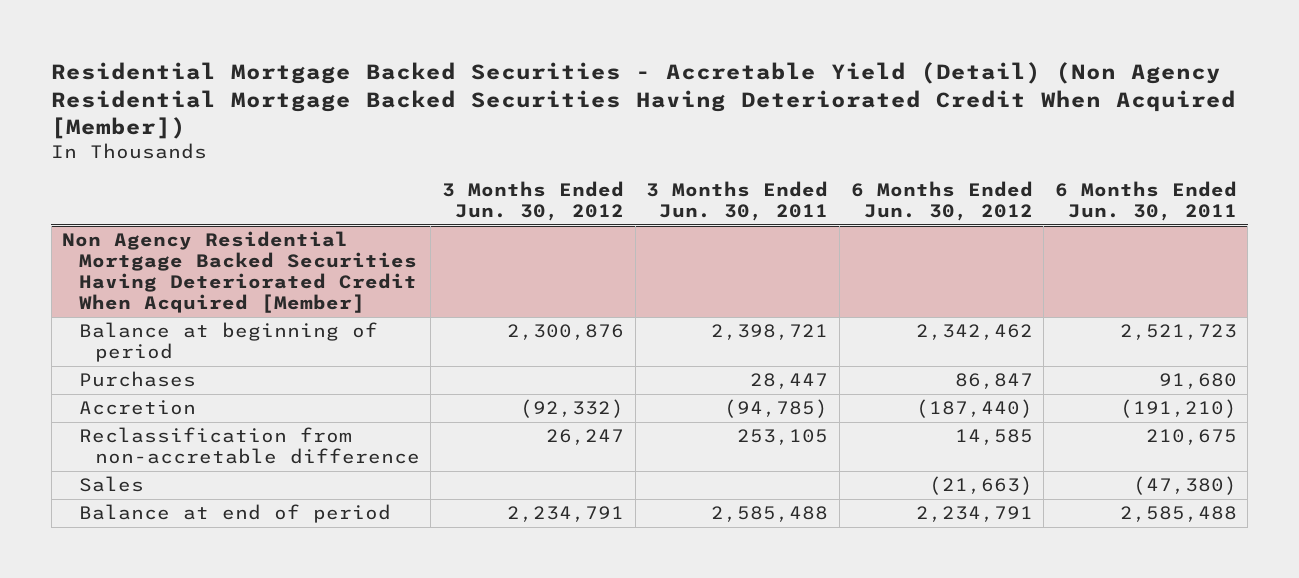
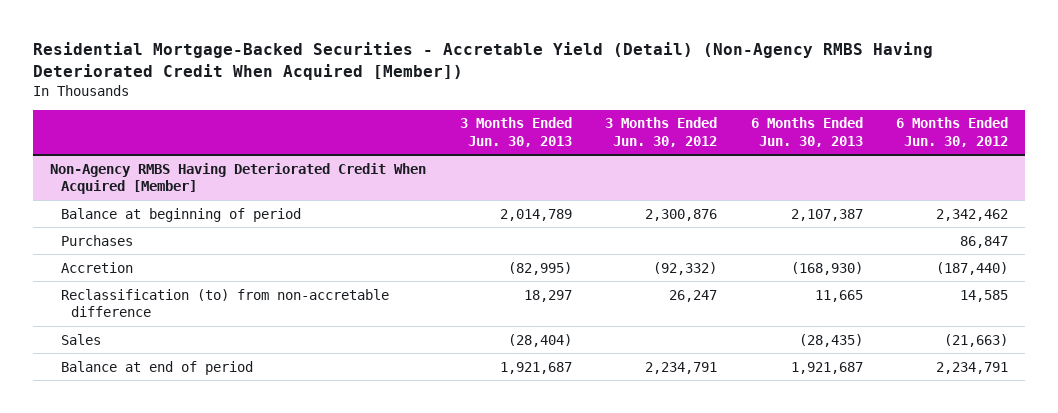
- Residential Mortgage Backed Securities - Accretable Yield (Detail) (Non Agency Residential Mortgage Backed Securities Having Deteriorated Credit When Acquired [Member])
+ Residential Mortgage-Backed Securities - Accretable Yield (Detail) (Non-Agency RMBS Having Deteriorated Credit When Acquired [Member])
- | 3 Months Ended Jun. 30, 2012 | 3 Months Ended Jun. 30, 2011 | 6 Months Ended Jun. 30, 2012 | 6 Months Ended Jun. 30, 2011
+ | 3 Months Ended Jun. 30, 2013 | 3 Months Ended Jun. 30, 2012 | 6 Months Ended Jun. 30, 2013 | 6 Months Ended Jun. 30, 2012
- Non Agency Residential Mortgage Backed Securities Having Deteriorated Credit When Acquired [Member]
+ Non-Agency RMBS Having Deteriorated Credit When Acquired [Member]
- Reclassification from non-accretable difference | 26,247 | 253,105 | 14,585 | 210,675
+ Reclassification (to) from non-accretable difference | 18,297 | 26,247 | 11,665 | 14,585

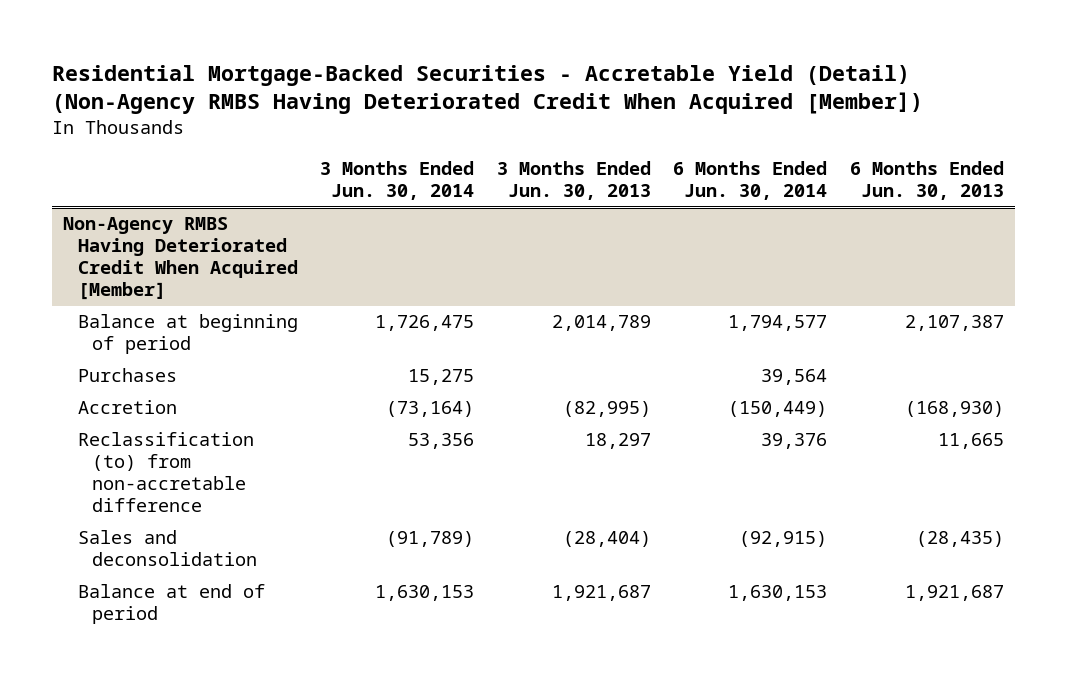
- | 3 Months Ended Jun. 30, 2013 | 3 Months Ended Jun. 30, 2012 | 6 Months Ended Jun. 30, 2013 | 6 Months Ended Jun. 30, 2012
+ | 3 Months Ended Jun. 30, 2014 | 3 Months Ended Jun. 30, 2013 | 6 Months Ended Jun. 30, 2014 | 6 Months Ended Jun. 30, 2013
@ Non-Agency RMBS Having Deteriorated Credit When Acquired [Member]
- Sales | (28,404) | | (28,435) | (21,663)
+ Sales and deconsolidation | (91,789) | (28,404) | (92,915) | (28,435)

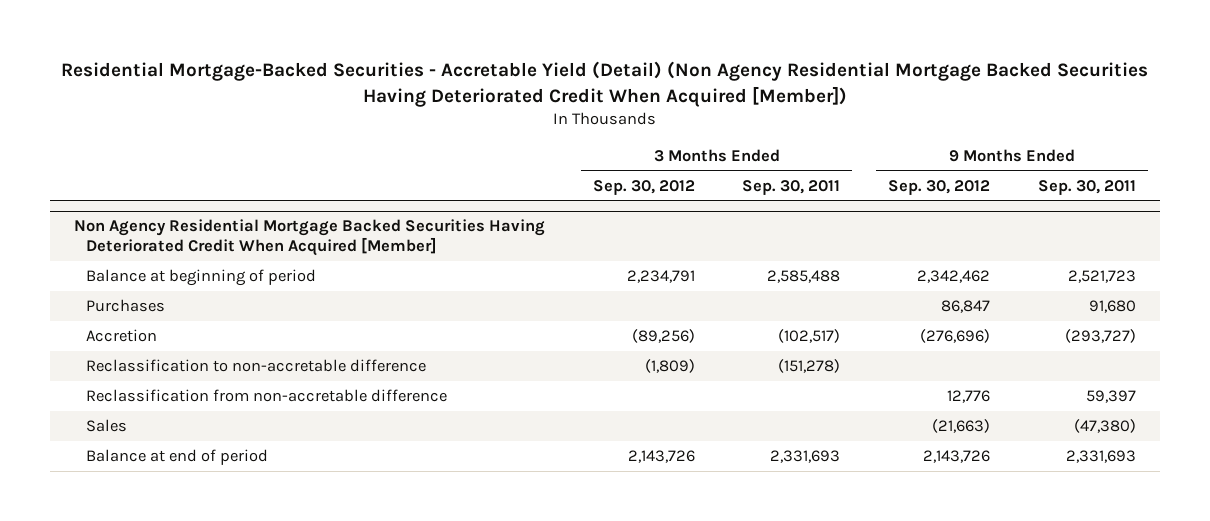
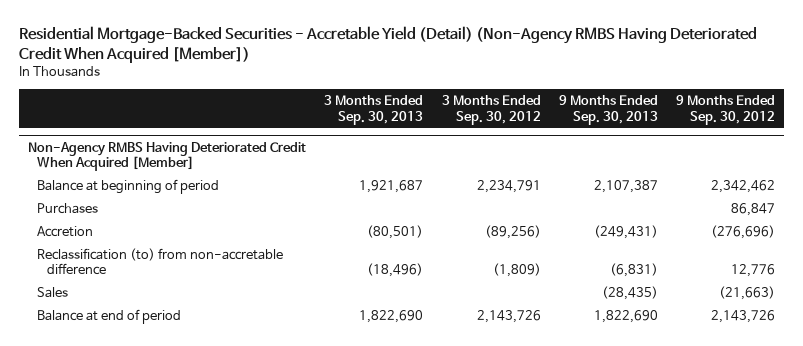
- Residential Mortgage-Backed Securities - Accretable Yield (Detail) (Non Agency Residential Mortgage Backed Securities Having Deteriorated Credit When Acquired [Member])
+ Residential Mortgage-Backed Securities - Accretable Yield (Detail) (Non-Agency RMBS Having Deteriorated Credit When Acquired [Member])
- | 3 Months Ended Sep. 30, 2012 | 3 Months Ended Sep. 30, 2011 | 9 Months Ended Sep. 30, 2012 | 9 Months Ended Sep. 30, 2011
+ | 3 Months Ended Sep. 30, 2013 | 3 Months Ended Sep. 30, 2012 | 9 Months Ended Sep. 30, 2013 | 9 Months Ended Sep. 30, 2012
- Non Agency Residential Mortgage Backed Securities Having Deteriorated Credit When Acquired [Member]
+ Non-Agency RMBS Having Deteriorated Credit When Acquired [Member]
- Reclassification to non-accretable difference | (1,809) | (151,278) | |
- Reclassification from non-accretable difference | | | 12,776 | 59,397
+ Reclassification (to) from non-accretable difference | (18,496) | (1,809) | (6,831) | 12,776

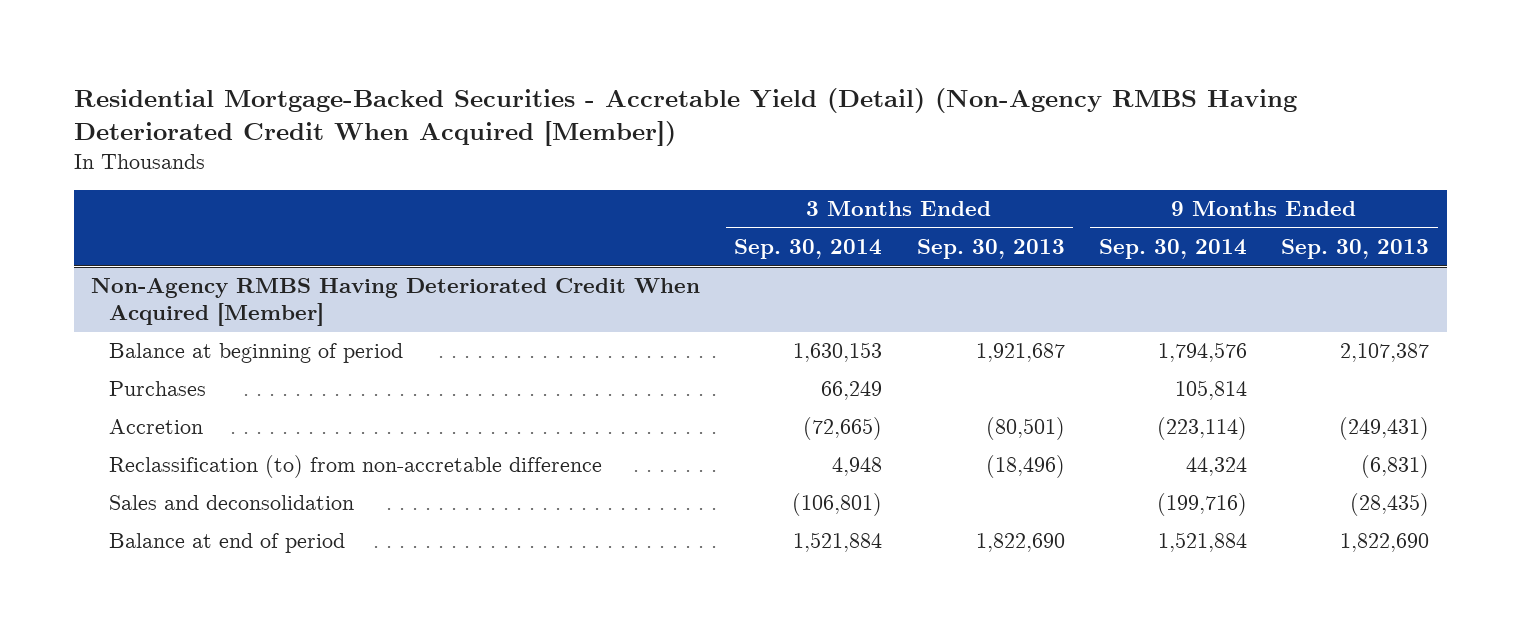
- | 3 Months Ended Sep. 30, 2013 | 3 Months Ended Sep. 30, 2012 | 9 Months Ended Sep. 30, 2013 | 9 Months Ended Sep. 30, 2012
+ | 3 Months Ended Sep. 30, 2014 | 3 Months Ended Sep. 30, 2013 | 9 Months Ended Sep. 30, 2014 | 9 Months Ended Sep. 30, 2013
@ Non-Agency RMBS Having Deteriorated Credit When Acquired [Member]
- Sales | | | (28,435) | (21,663)
+ Sales and deconsolidation | (106,801) | | (199,716) | (28,435)

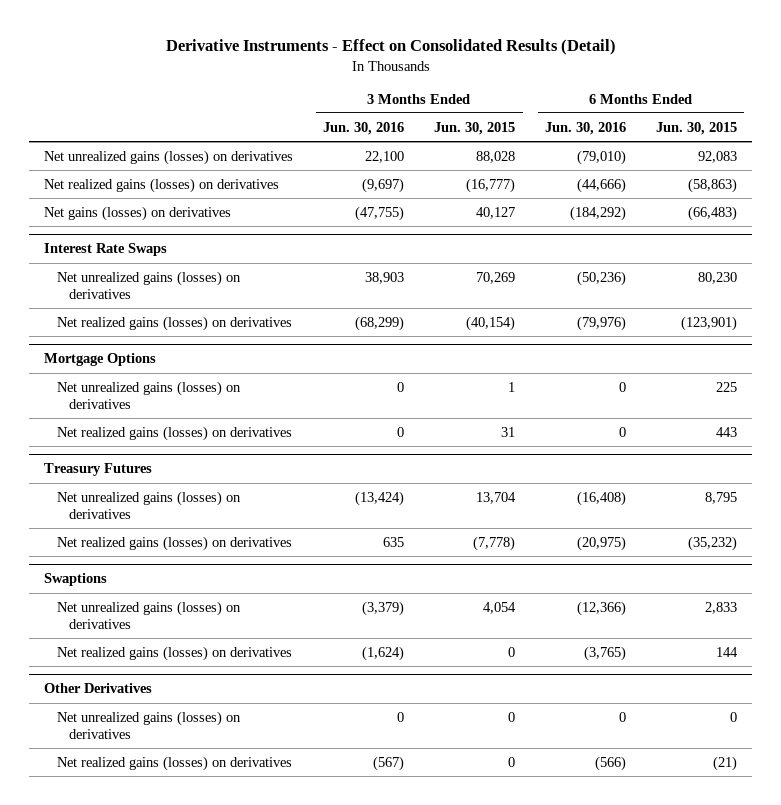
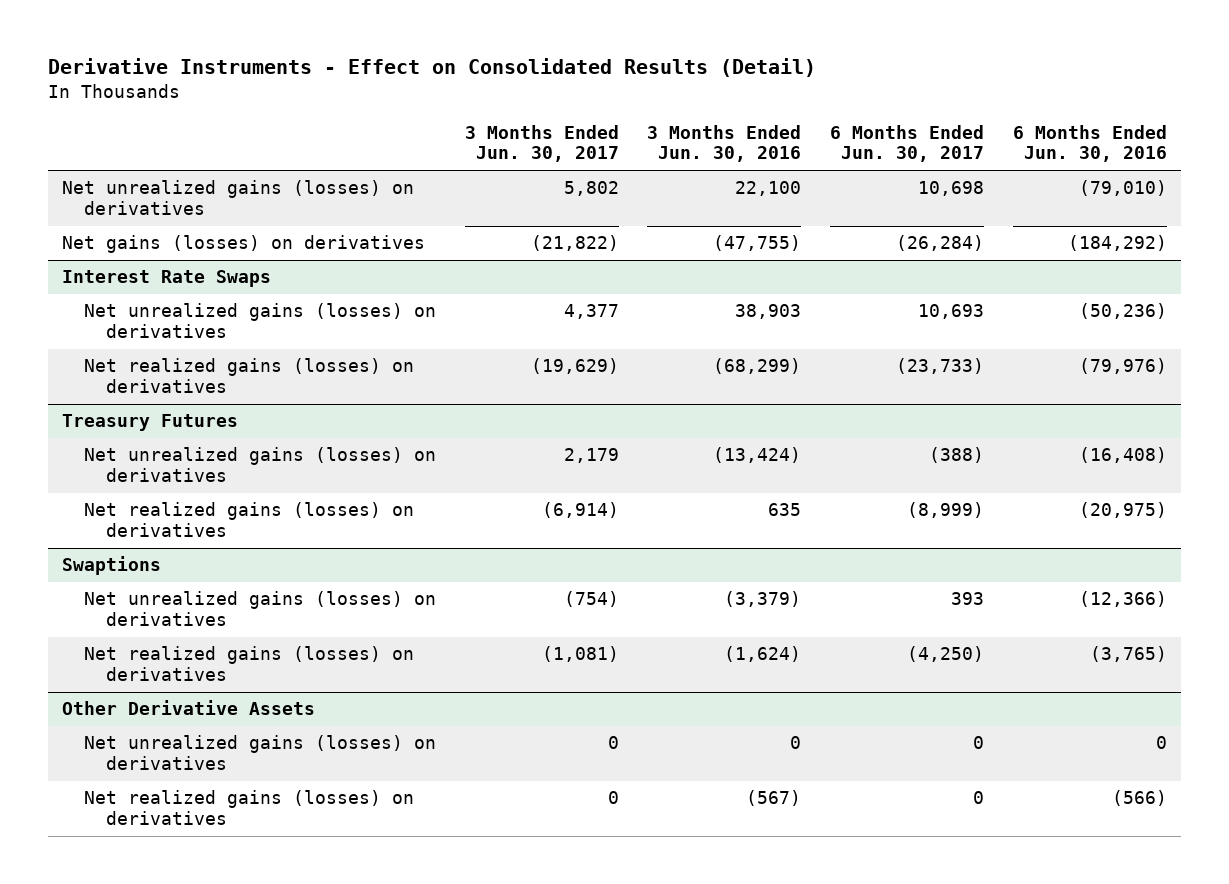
- | 3 Months Ended Jun. 30, 2016 | 3 Months Ended Jun. 30, 2015 | 6 Months Ended Jun. 30, 2016 | 6 Months Ended Jun. 30, 2015
+ | 3 Months Ended Jun. 30, 2017 | 3 Months Ended Jun. 30, 2016 | 6 Months Ended Jun. 30, 2017 | 6 Months Ended Jun. 30, 2016
- Net realized gains (losses) on derivatives | (9,697) | (16,777) | (44,666) | (58,863)
- Mortgage Options
- Net unrealized gains (losses) on derivatives | 0 | 1 | 0 | 225
- Net realized gains (losses) on derivatives | 0 | 31 | 0 | 443
- Other Derivatives
+ Other Derivative Assets

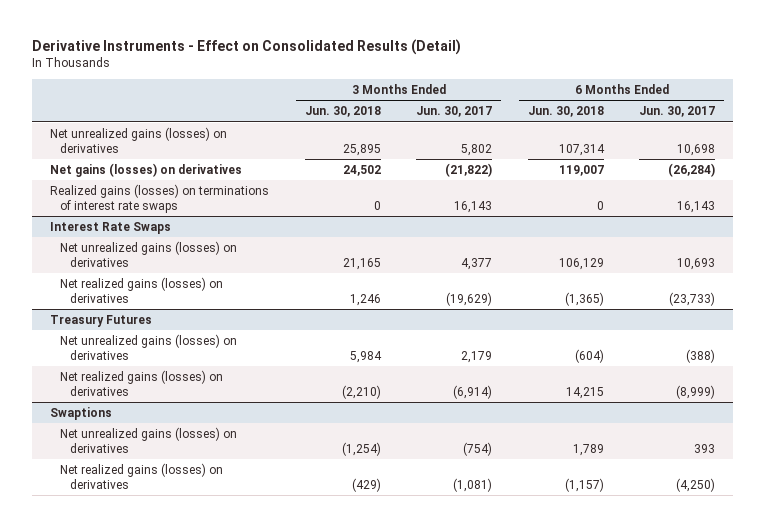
- | 3 Months Ended Jun. 30, 2017 | 3 Months Ended Jun. 30, 2016 | 6 Months Ended Jun. 30, 2017 | 6 Months Ended Jun. 30, 2016
+ | 3 Months Ended Jun. 30, 2018 | 3 Months Ended Jun. 30, 2017 | 6 Months Ended Jun. 30, 2018 | 6 Months Ended Jun. 30, 2017
+ Realized gains (losses) on terminations of interest rate swaps | 0 | 16,143 | 0 | 16,143
- Other Derivative Assets
- Net unrealized gains (losses) on derivatives | 0 | 0 | 0 | 0
- Net realized gains (losses) on derivatives | 0 | (567) | 0 | (566)

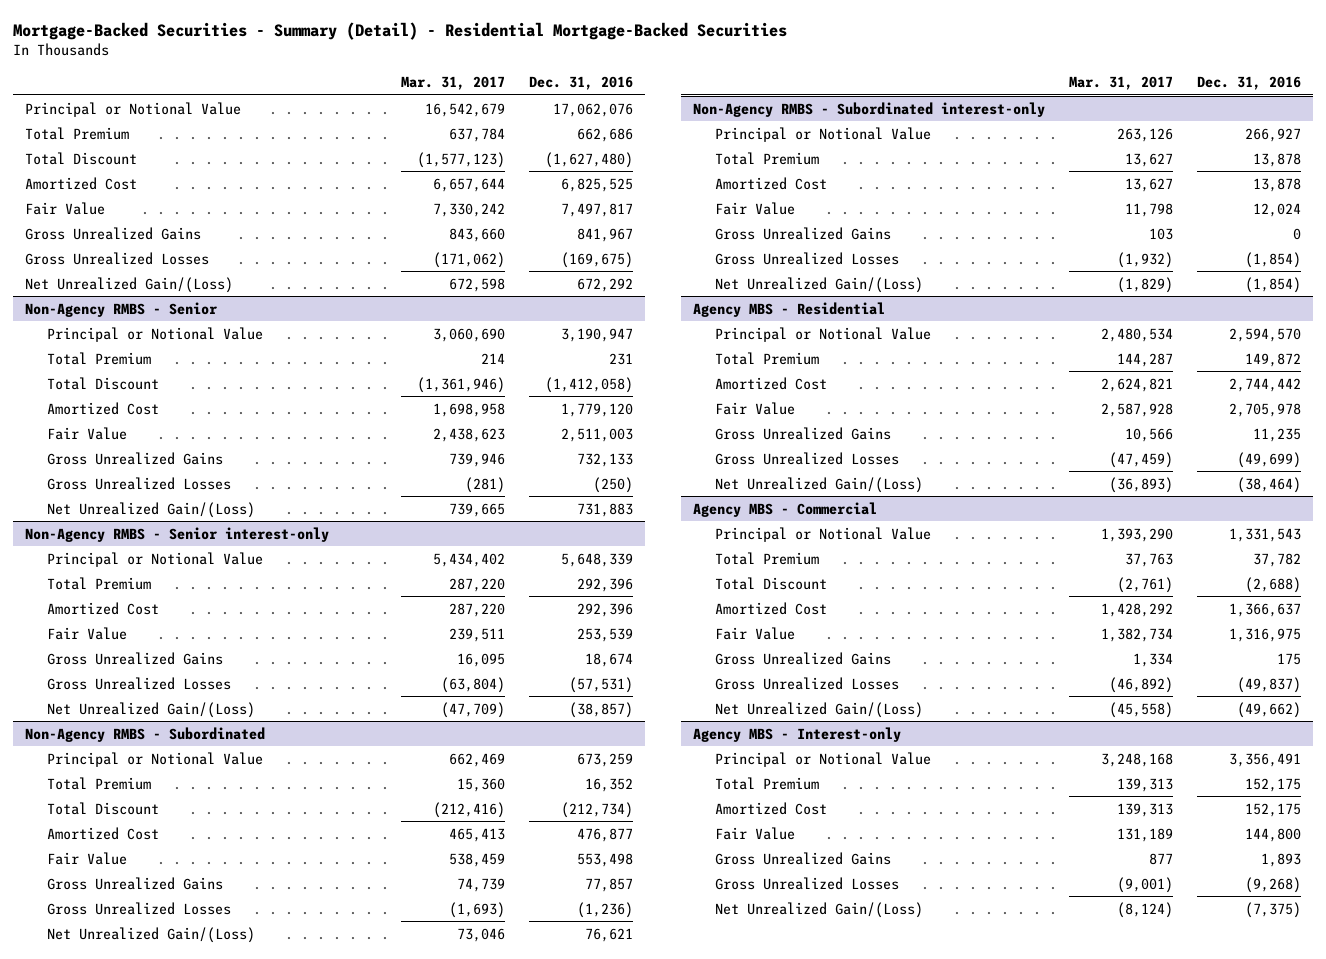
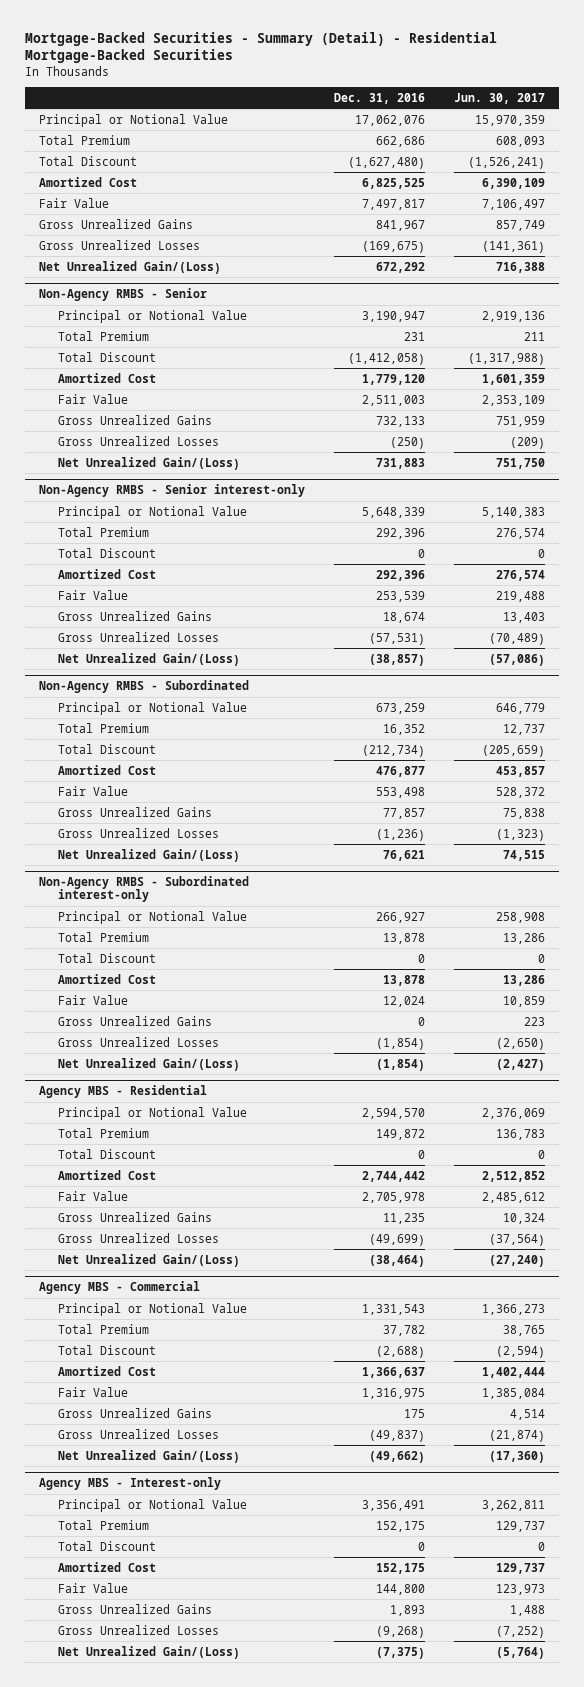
- | Mar. 31, 2017 | Dec. 31, 2016
+ | Dec. 31, 2016 | Jun. 30, 2017
@ Non-Agency RMBS - Senior interest-only
+ Total Discount | 0 | 0
@ Non-Agency RMBS - Subordinated interest-only
+ Total Discount | 0 | 0
@ Agency MBS - Residential
+ Total Discount | 0 | 0
@ Agency MBS - Interest-only
+ Total Discount | 0 | 0

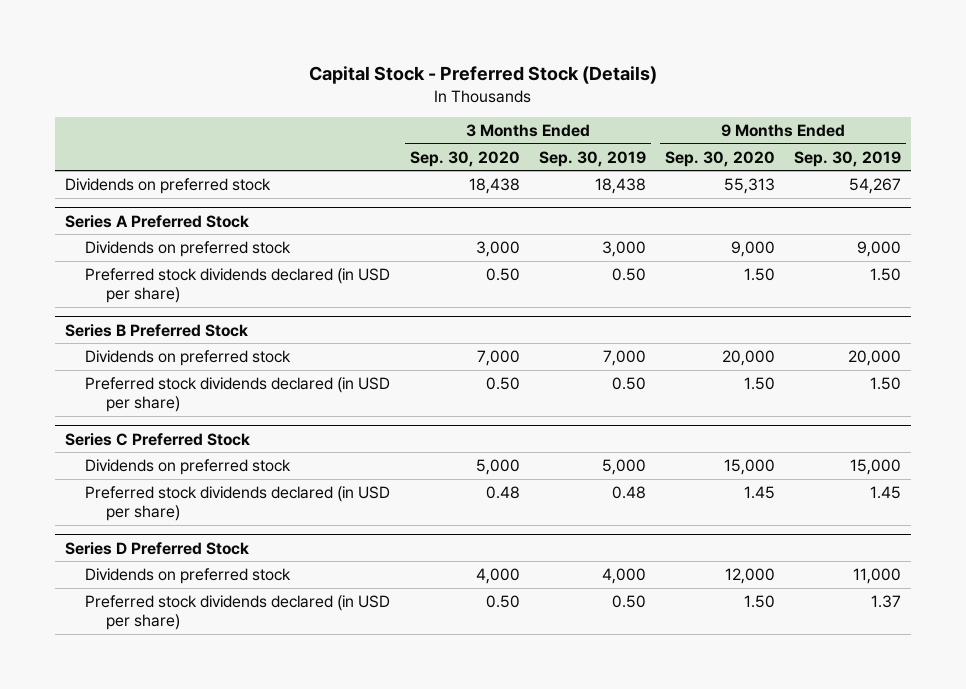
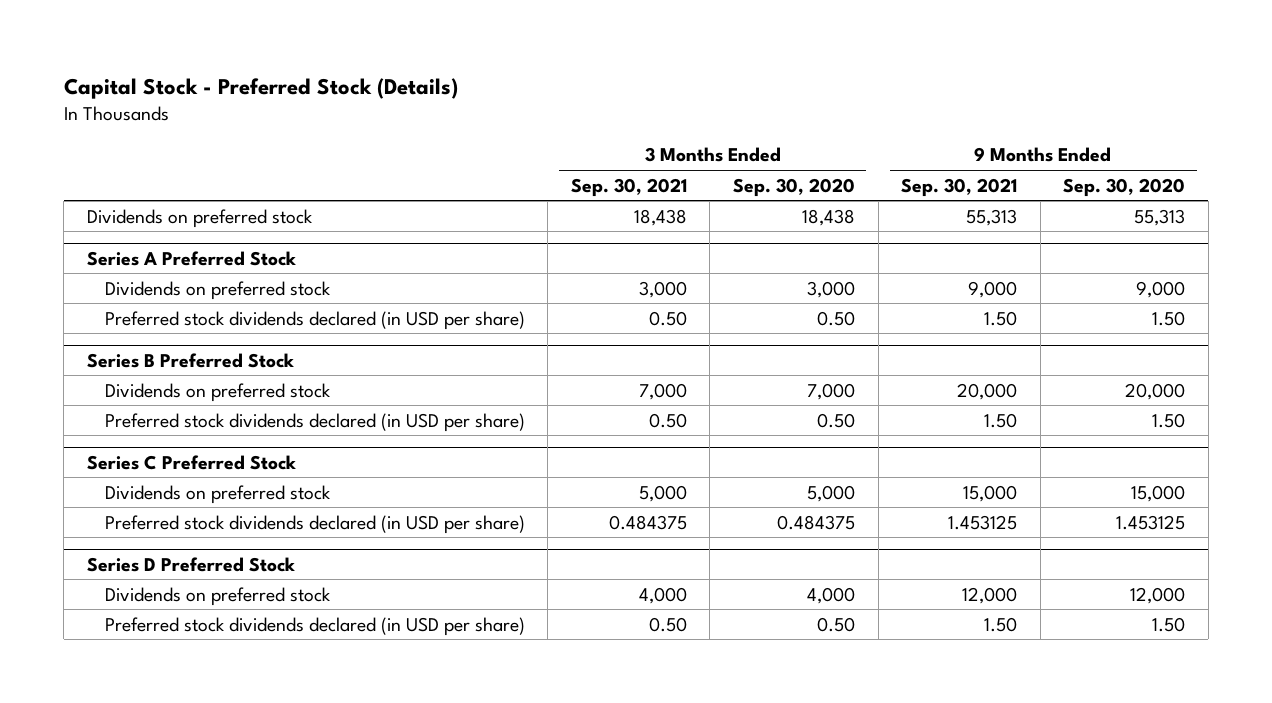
- | 3 Months Ended Sep. 30, 2020 | 3 Months Ended Sep. 30, 2019 | 9 Months Ended Sep. 30, 2020 | 9 Months Ended Sep. 30, 2019
+ | 3 Months Ended Sep. 30, 2021 | 3 Months Ended Sep. 30, 2020 | 9 Months Ended Sep. 30, 2021 | 9 Months Ended Sep. 30, 2020
@ Series C Preferred Stock
- Preferred stock dividends declared (in USD per share) | 0.48 | 0.48 | 1.45 | 1.45
+ Preferred stock dividends declared (in USD per share) | 0.484375 | 0.484375 | 1.453125 | 1.453125

